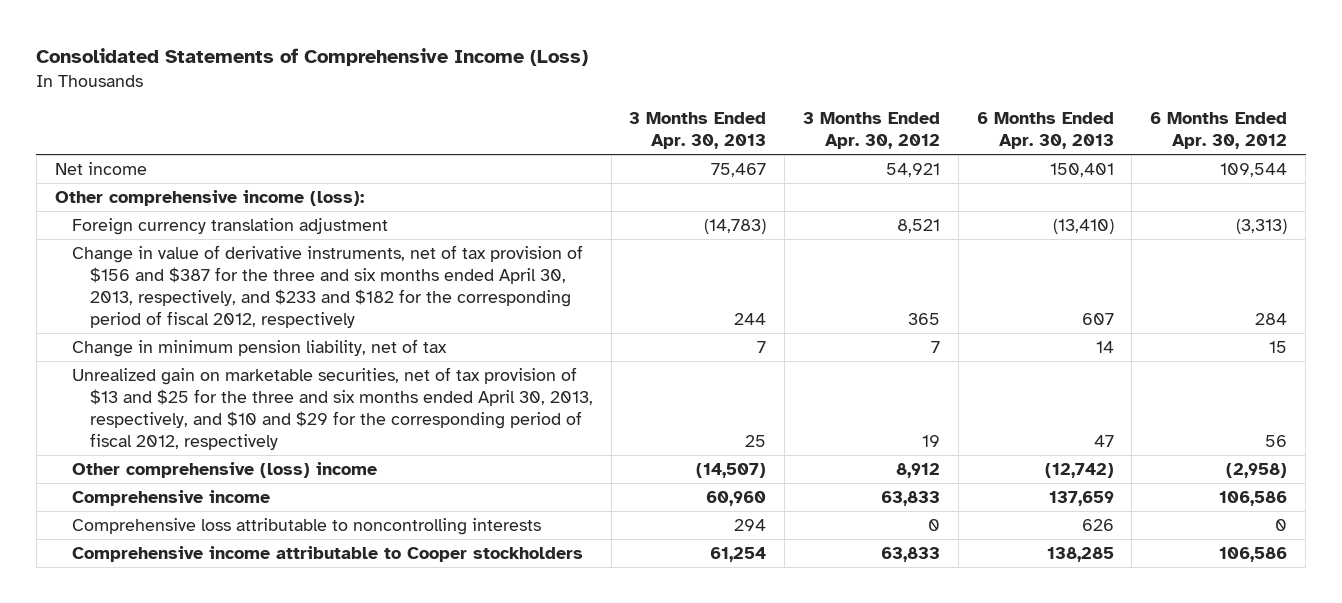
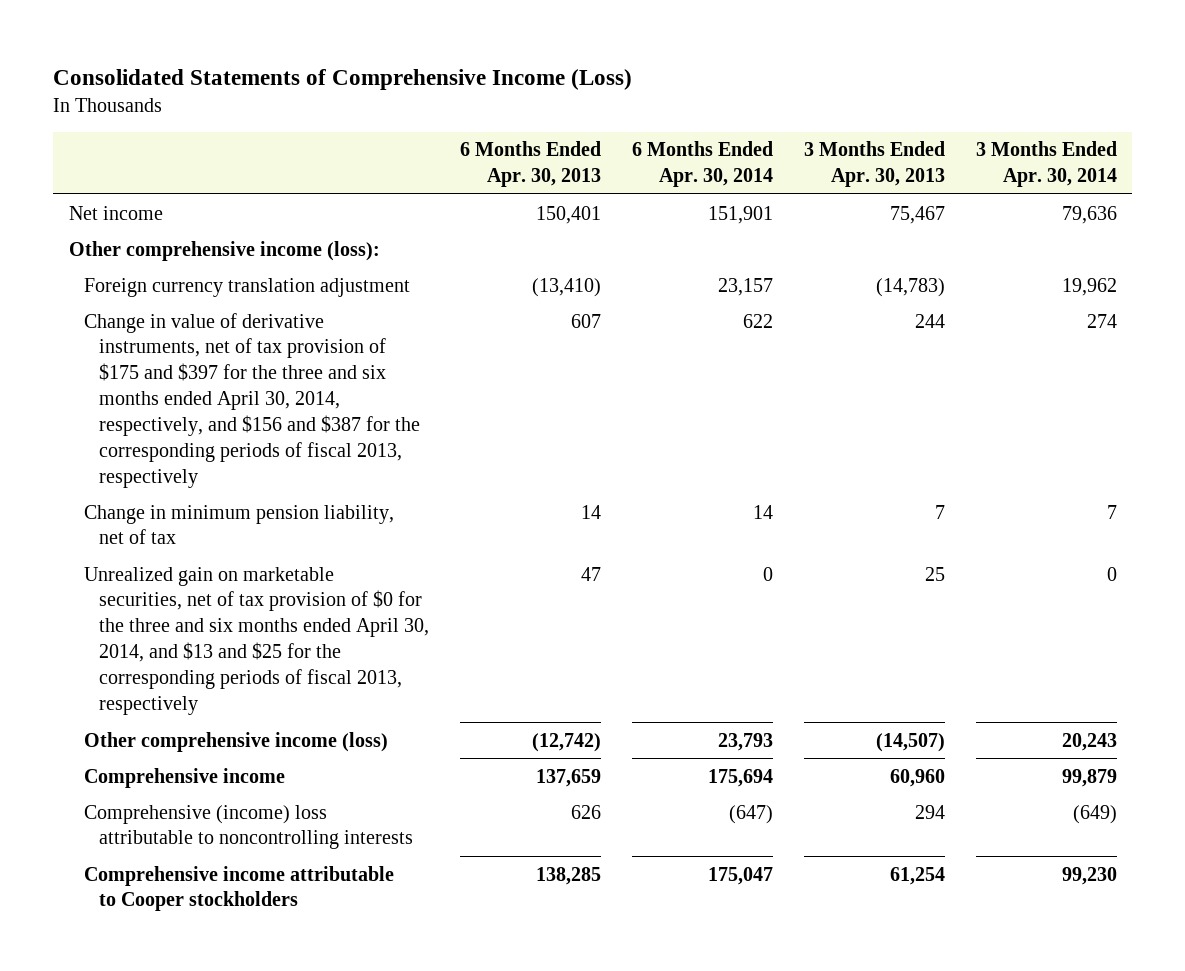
- | 3 Months Ended Apr. 30, 2013 | 3 Months Ended Apr. 30, 2012 | 6 Months Ended Apr. 30, 2013 | 6 Months Ended Apr. 30, 2012
+ | 6 Months Ended Apr. 30, 2013 | 6 Months Ended Apr. 30, 2014 | 3 Months Ended Apr. 30, 2013 | 3 Months Ended Apr. 30, 2014
- Change in value of derivative instruments, net of tax provision of $156 and $387 for the three and six months ended April 30, 2013, respectively, and $233 and $182 for the corresponding period of fiscal 2012, respectively | 244 | 365 | 607 | 284
+ Change in value of derivative instruments, net of tax provision of $175 and $397 for the three and six months ended April 30, 2014, respectively, and $156 and $387 for the corresponding periods of fiscal 2013, respectively | 607 | 622 | 244 | 274
- Unrealized gain on marketable securities, net of tax provision of $13 and $25 for the three and six months ended April 30, 2013, respectively, and $10 and $29 for the corresponding period of fiscal 2012, respectively | 25 | 19 | 47 | 56
- Other comprehensive (loss) income | (14,507) | 8,912 | (12,742) | (2,958)
+ Unrealized gain on marketable securities, net of tax provision of $0 for the three and six months ended April 30, 2014, and $13 and $25 for the corresponding periods of fiscal 2013, respectively | 47 | 0 | 25 | 0
+ Other comprehensive income (loss) | (12,742) | 23,793 | (14,507) | 20,243
- Comprehensive loss attributable to noncontrolling interests | 294 | 0 | 626 | 0
+ Comprehensive (income) loss attributable to noncontrolling interests | 626 | (647) | 294 | (649)

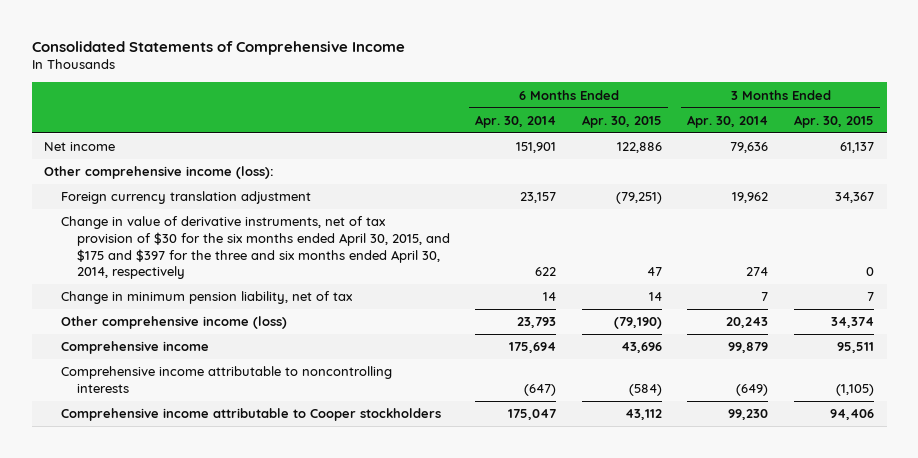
- Consolidated Statements of Comprehensive Income (Loss)
+ Consolidated Statements of Comprehensive Income
- | 6 Months Ended Apr. 30, 2013 | 6 Months Ended Apr. 30, 2014 | 3 Months Ended Apr. 30, 2013 | 3 Months Ended Apr. 30, 2014
+ | 6 Months Ended Apr. 30, 2014 | 6 Months Ended Apr. 30, 2015 | 3 Months Ended Apr. 30, 2014 | 3 Months Ended Apr. 30, 2015
- Change in value of derivative instruments, net of tax provision of $175 and $397 for the three and six months ended April 30, 2014, respectively, and $156 and $387 for the corresponding periods of fiscal 2013, respectively | 607 | 622 | 244 | 274
+ Change in value of derivative instruments, net of tax provision of $30 for the six months ended April 30, 2015, and $175 and $397 for the three and six months ended April 30, 2014, respectively | 622 | 47 | 274 | 0
- Unrealized gain on marketable securities, net of tax provision of $0 for the three and six months ended April 30, 2014, and $13 and $25 for the corresponding periods of fiscal 2013, respectively | 47 | 0 | 25 | 0
- Comprehensive (income) loss attributable to noncontrolling interests | 626 | (647) | 294 | (649)
+ Comprehensive income attributable to noncontrolling interests | (647) | (584) | (649) | (1,105)

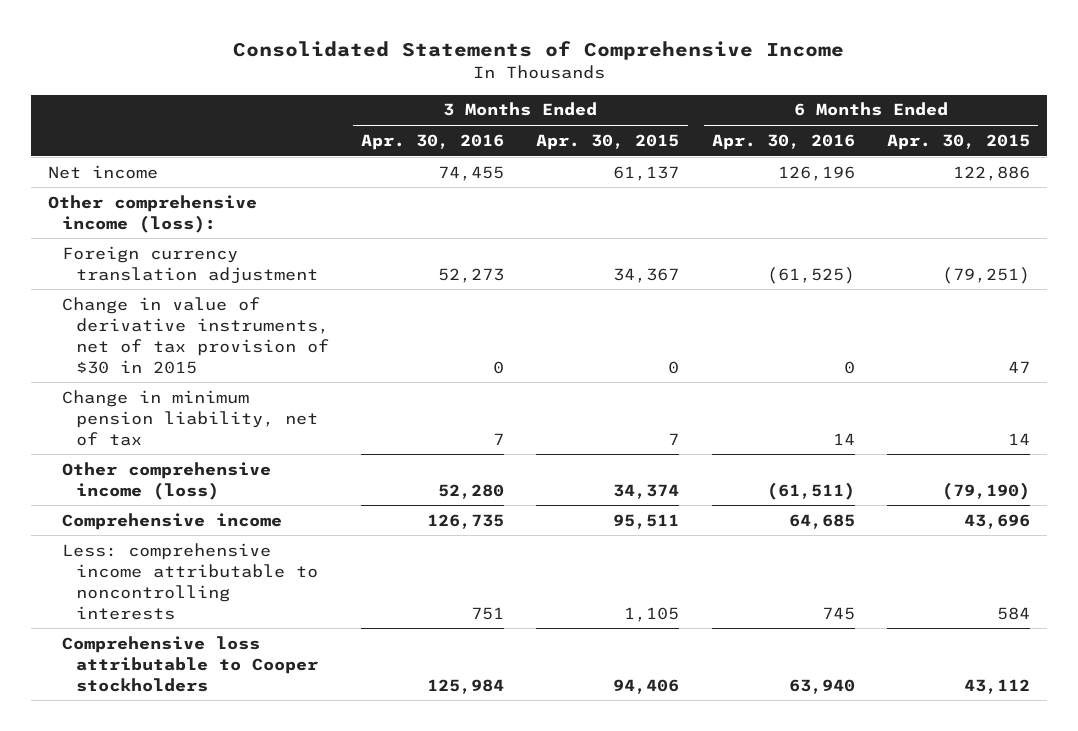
- | 6 Months Ended Apr. 30, 2014 | 6 Months Ended Apr. 30, 2015 | 3 Months Ended Apr. 30, 2014 | 3 Months Ended Apr. 30, 2015
+ | 3 Months Ended Apr. 30, 2016 | 3 Months Ended Apr. 30, 2015 | 6 Months Ended Apr. 30, 2016 | 6 Months Ended Apr. 30, 2015
- Change in value of derivative instruments, net of tax provision of $30 for the six months ended April 30, 2015, and $175 and $397 for the three and six months ended April 30, 2014, respectively | 622 | 47 | 274 | 0
+ Change in value of derivative instruments, net of tax provision of $30 in 2015 | 0 | 0 | 0 | 47
- Comprehensive income attributable to noncontrolling interests | (647) | (584) | (649) | (1,105)
- Comprehensive income attributable to Cooper stockholders | 175,047 | 43,112 | 99,230 | 94,406
+ Less: comprehensive income attributable to noncontrolling interests | 751 | 1,105 | 745 | 584
+ Comprehensive loss attributable to Cooper stockholders | 125,984 | 94,406 | 63,940 | 43,112

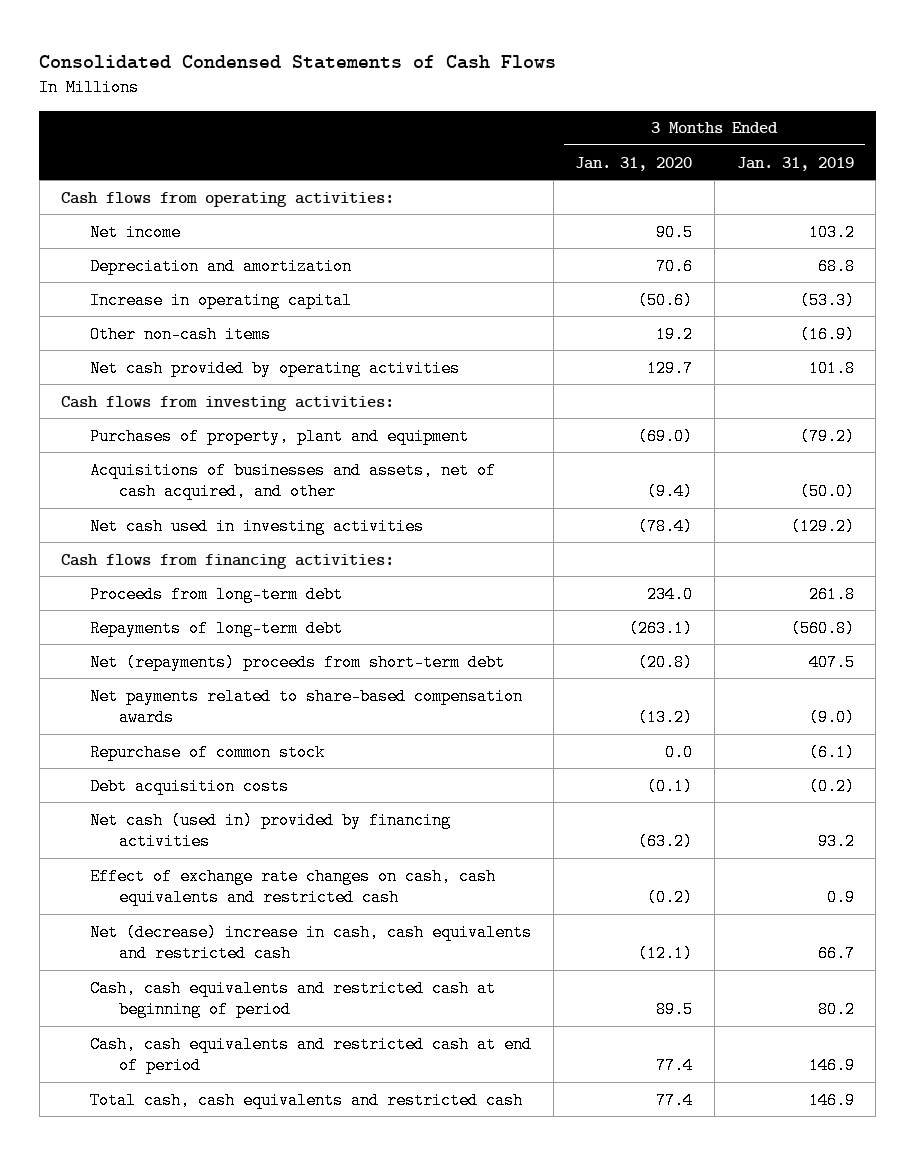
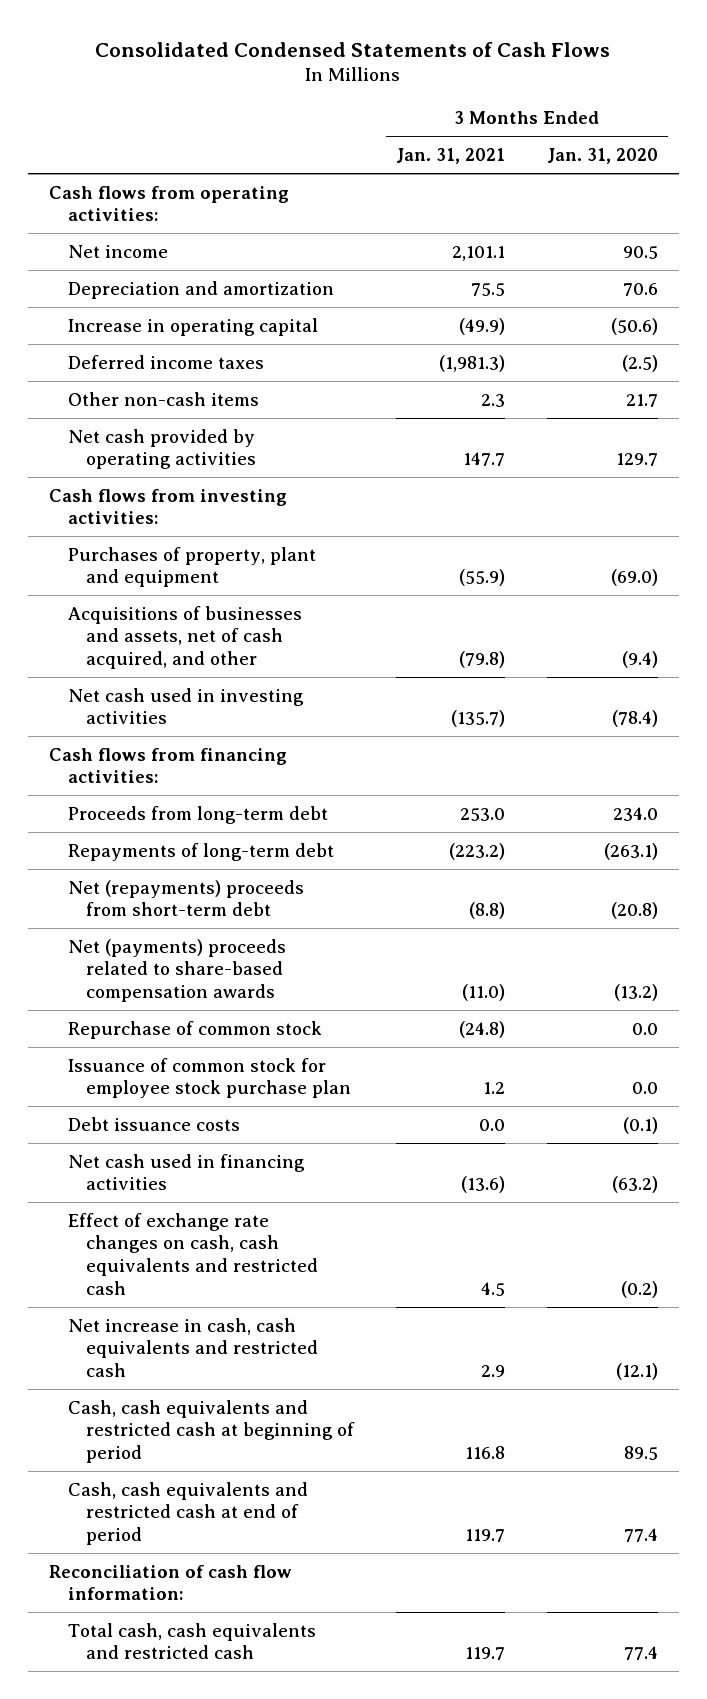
- | 3 Months Ended Jan. 31, 2020 | 3 Months Ended Jan. 31, 2019
+ | 3 Months Ended Jan. 31, 2021 | 3 Months Ended Jan. 31, 2020
- Other non-cash items | 19.2 | (16.9)
+ Deferred income taxes | (1,981.3) | (2.5)
+ Other non-cash items | 2.3 | 21.7
- Net payments related to share-based compensation awards | (13.2) | (9.0)
+ Net (payments) proceeds related to share-based compensation awards | (11.0) | (13.2)
- Debt acquisition costs | (0.1) | (0.2)
- Net cash (used in) provided by financing activities | (63.2) | 93.2
+ Issuance of common stock for employee stock purchase plan | 1.2 | 0.0
+ Debt issuance costs | 0.0 | (0.1)
+ Net cash used in financing activities | (13.6) | (63.2)
- Net (decrease) increase in cash, cash equivalents and restricted cash | (12.1) | 66.7
+ Net increase in cash, cash equivalents and restricted cash | 2.9 | (12.1)
+ Reconciliation of cash flow information:

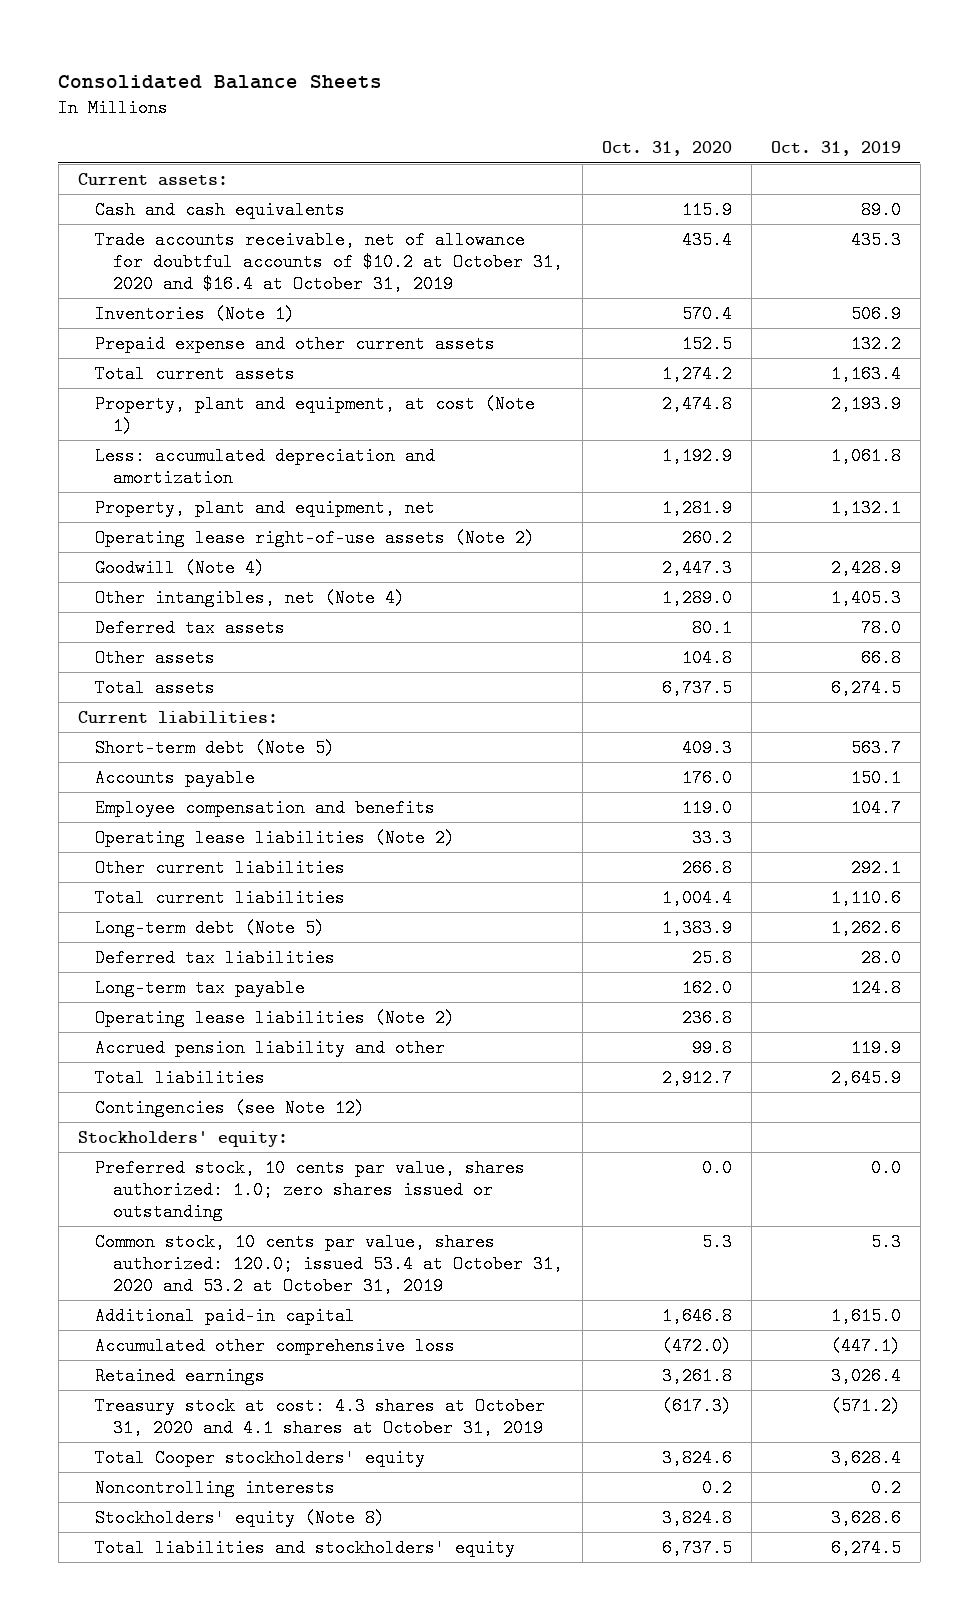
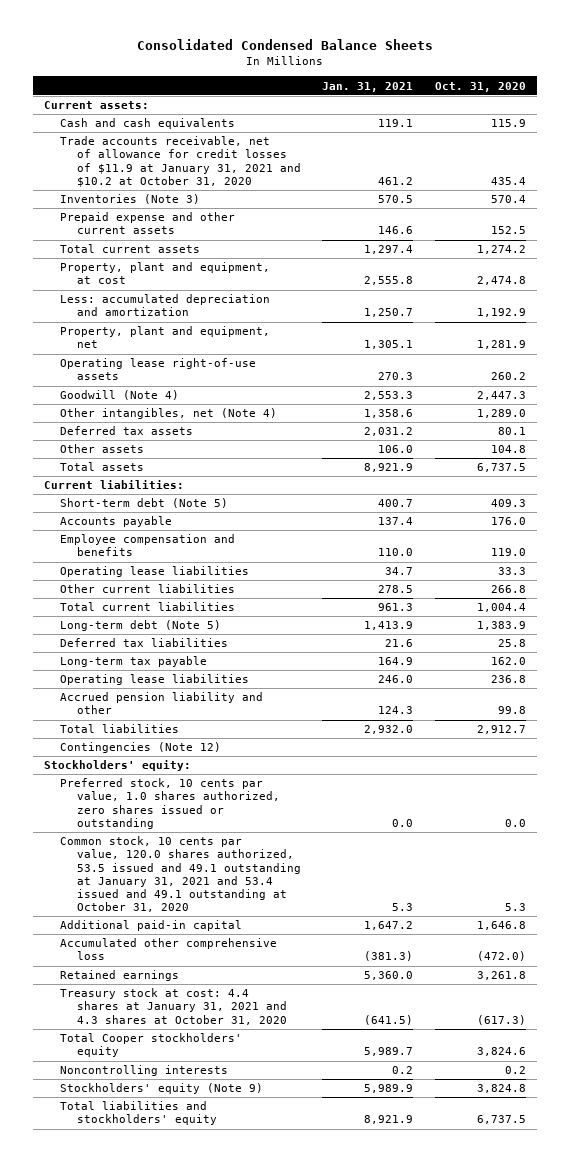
- Consolidated Balance Sheets
+ Consolidated Condensed Balance Sheets
- | Oct. 31, 2020 | Oct. 31, 2019
+ | Jan. 31, 2021 | Oct. 31, 2020
- Trade accounts receivable, net of allowance for doubtful accounts of $10.2 at October 31, 2020 and $16.4 at October 31, 2019 | 435.4 | 435.3
- Inventories (Note 1) | 570.4 | 506.9
+ Trade accounts receivable, net of allowance for credit losses of $11.9 at January 31, 2021 and $10.2 at October 31, 2020 | 461.2 | 435.4
+ Inventories (Note 3) | 570.5 | 570.4
- Property, plant and equipment, at cost (Note 1) | 2,474.8 | 2,193.9
+ Property, plant and equipment, at cost | 2,555.8 | 2,474.8
- Operating lease right-of-use assets (Note 2) | 260.2 |
+ Operating lease right-of-use assets | 270.3 | 260.2
- Operating lease liabilities (Note 2) | 33.3 |
+ Operating lease liabilities | 34.7 | 33.3
- Operating lease liabilities (Note 2) | 236.8 |
+ Operating lease liabilities | 246.0 | 236.8
- Contingencies (see Note 12)
+ Contingencies (Note 12)
- Preferred stock, 10 cents par value, shares authorized: 1.0; zero shares issued or outstanding | 0.0 | 0.0
- Common stock, 10 cents par value, shares authorized: 120.0; issued 53.4 at October 31, 2020 and 53.2 at October 31, 2019 | 5.3 | 5.3
+ Preferred stock, 10 cents par value, 1.0 shares authorized, zero shares issued or outstanding | 0.0 | 0.0
+ Common stock, 10 cents par value, 120.0 shares authorized, 53.5 issued and 49.1 outstanding at January 31, 2021 and 53.4 issued and 49.1 outstanding at October 31, 2020 | 5.3 | 5.3
- Treasury stock at cost: 4.3 shares at October 31, 2020 and 4.1 shares at October 31, 2019 | (617.3) | (571.2)
+ Treasury stock at cost: 4.4 shares at January 31, 2021 and 4.3 shares at October 31, 2020 | (641.5) | (617.3)
- Stockholders' equity (Note 8) | 3,824.8 | 3,628.6
+ Stockholders' equity (Note 9) | 5,989.9 | 3,824.8

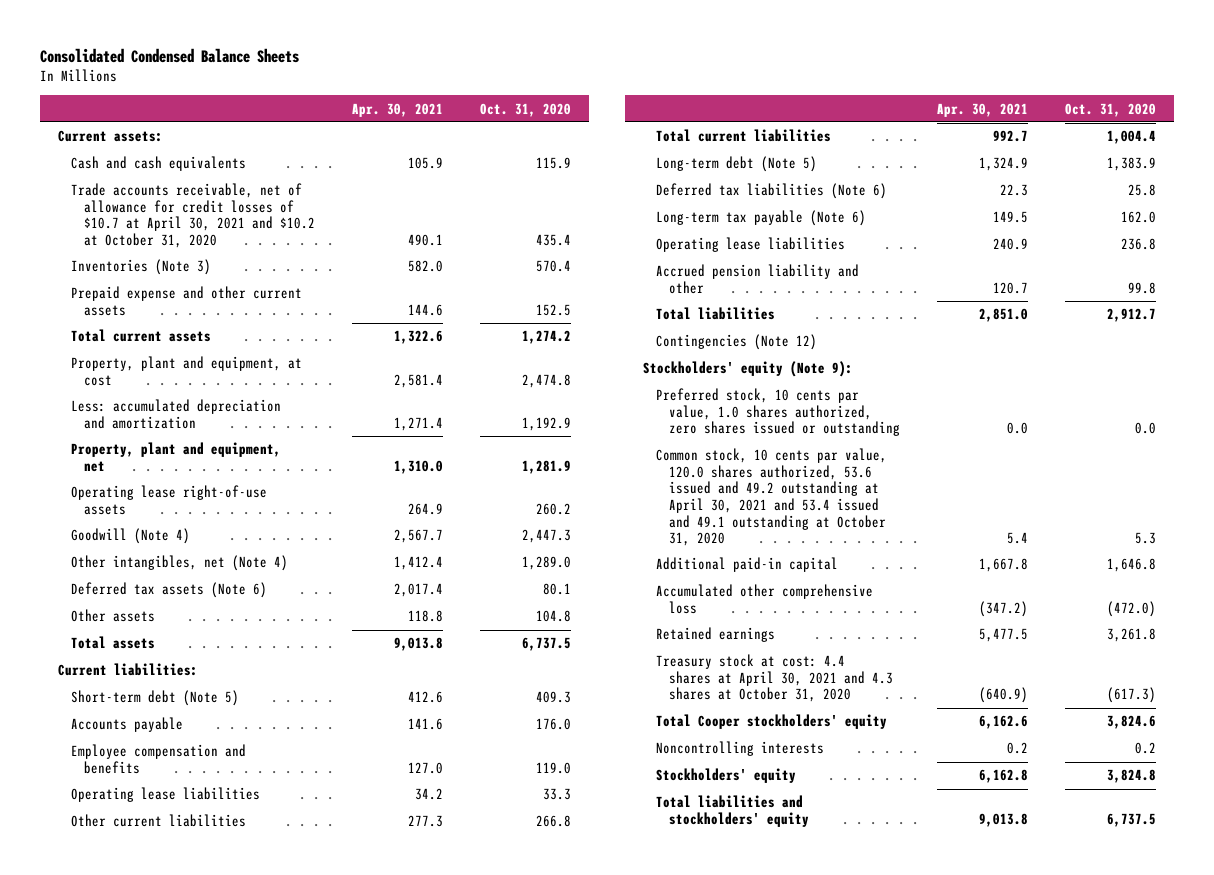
- | Jan. 31, 2021 | Oct. 31, 2020
+ | Apr. 30, 2021 | Oct. 31, 2020
- Trade accounts receivable, net of allowance for credit losses of $11.9 at January 31, 2021 and $10.2 at October 31, 2020 | 461.2 | 435.4
+ Trade accounts receivable, net of allowance for credit losses of $10.7 at April 30, 2021 and $10.2 at October 31, 2020 | 490.1 | 435.4
- Deferred tax assets | 2,031.2 | 80.1
+ Deferred tax assets (Note 6) | 2,017.4 | 80.1
- Deferred tax liabilities | 21.6 | 25.8
- Long-term tax payable | 164.9 | 162.0
+ Deferred tax liabilities (Note 6) | 22.3 | 25.8
+ Long-term tax payable (Note 6) | 149.5 | 162.0
- Stockholders' equity:
+ Stockholders' equity (Note 9):
- Common stock, 10 cents par value, 120.0 shares authorized, 53.5 issued and 49.1 outstanding at January 31, 2021 and 53.4 issued and 49.1 outstanding at October 31, 2020 | 5.3 | 5.3
+ Common stock, 10 cents par value, 120.0 shares authorized, 53.6 issued and 49.2 outstanding at April 30, 2021 and 53.4 issued and 49.1 outstanding at October 31, 2020 | 5.4 | 5.3
- Treasury stock at cost: 4.4 shares at January 31, 2021 and 4.3 shares at October 31, 2020 | (641.5) | (617.3)
+ Treasury stock at cost: 4.4 shares at April 30, 2021 and 4.3 shares at October 31, 2020 | (640.9) | (617.3)
- Stockholders' equity (Note 9) | 5,989.9 | 3,824.8
+ Stockholders' equity | 6,162.8 | 3,824.8

